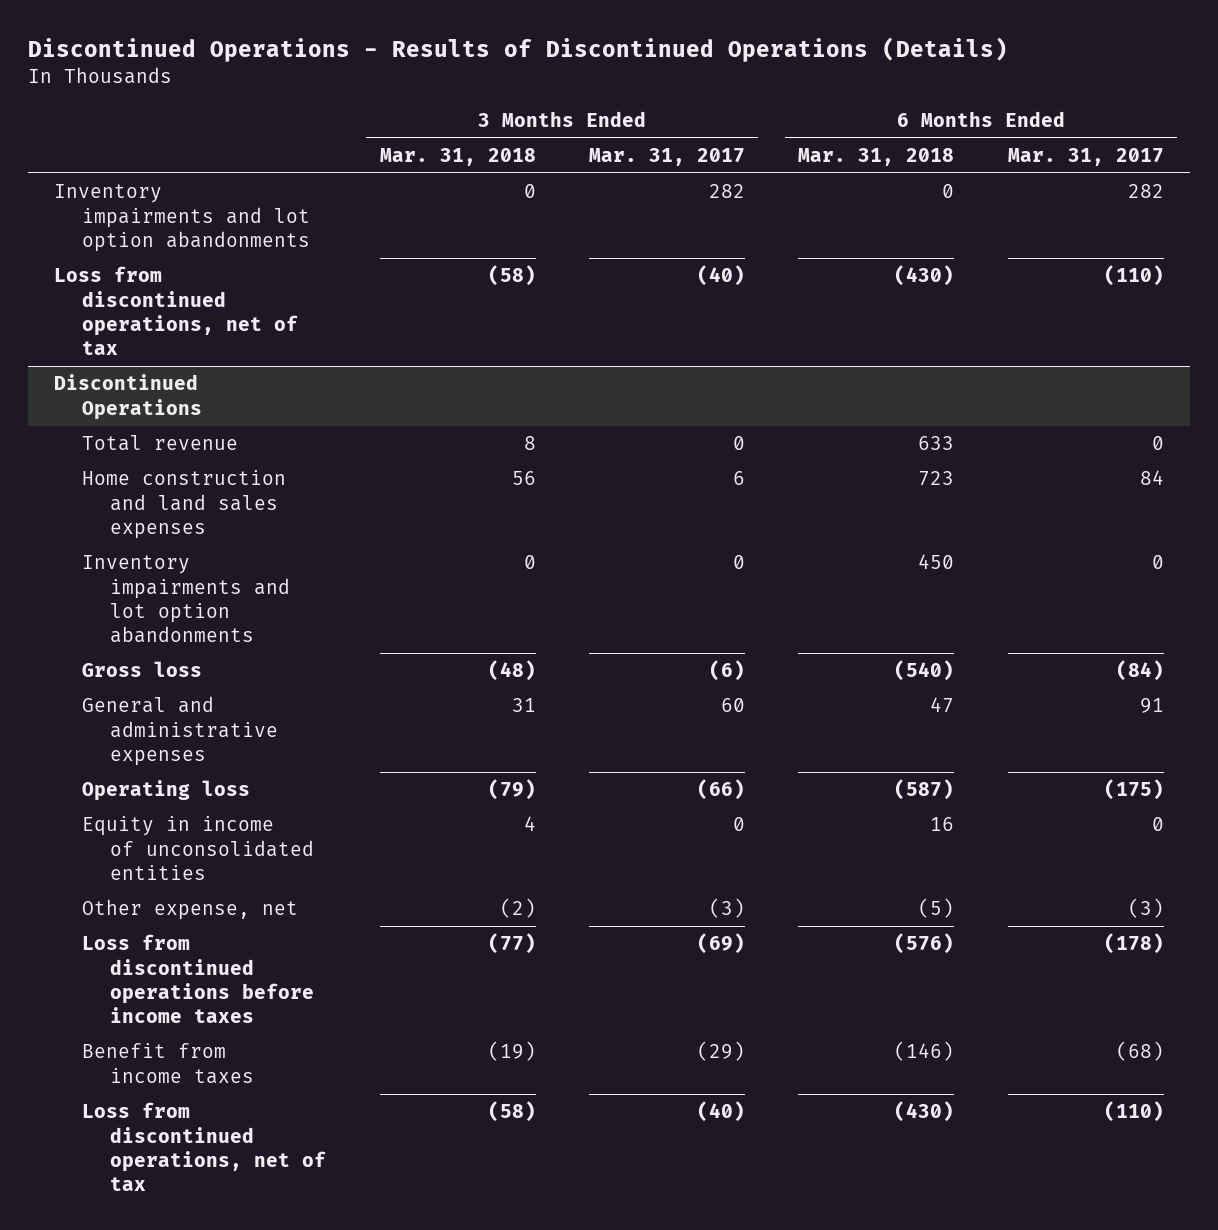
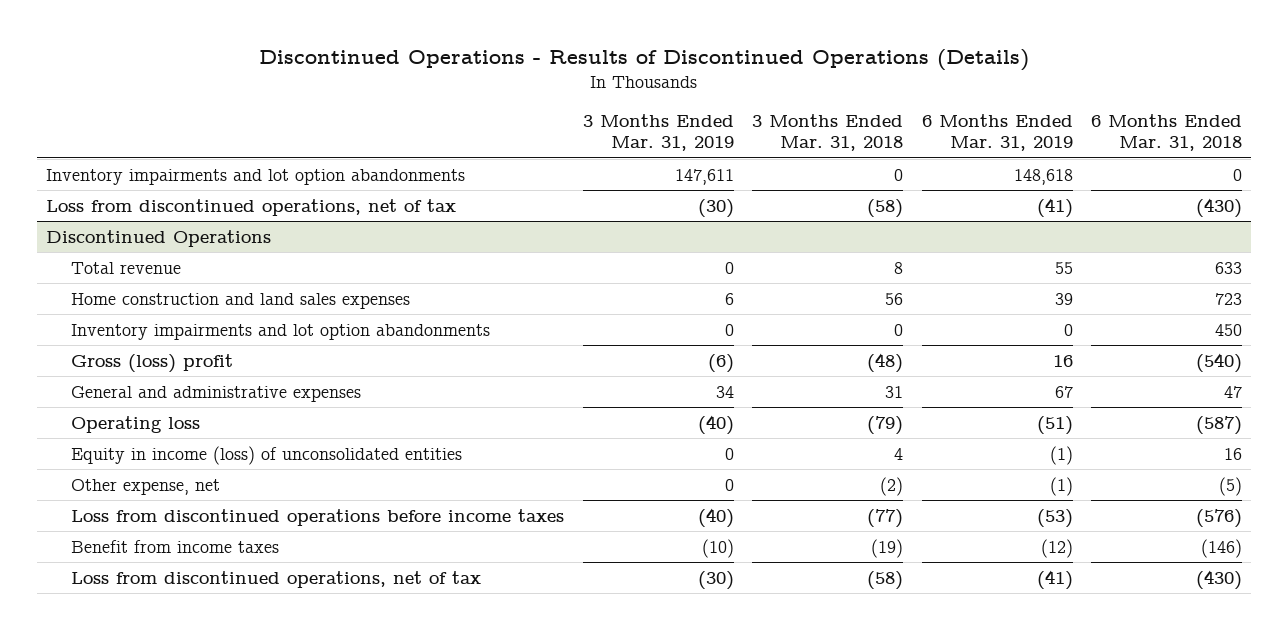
- | 3 Months Ended Mar. 31, 2018 | 3 Months Ended Mar. 31, 2017 | 6 Months Ended Mar. 31, 2018 | 6 Months Ended Mar. 31, 2017
+ | 3 Months Ended Mar. 31, 2019 | 3 Months Ended Mar. 31, 2018 | 6 Months Ended Mar. 31, 2019 | 6 Months Ended Mar. 31, 2018
@ Discontinued Operations
- Gross loss | (48) | (6) | (540) | (84)
+ Gross (loss) profit | (6) | (48) | 16 | (540)
- Equity in income of unconsolidated entities | 4 | 0 | 16 | 0
+ Equity in income (loss) of unconsolidated entities | 0 | 4 | (1) | 16

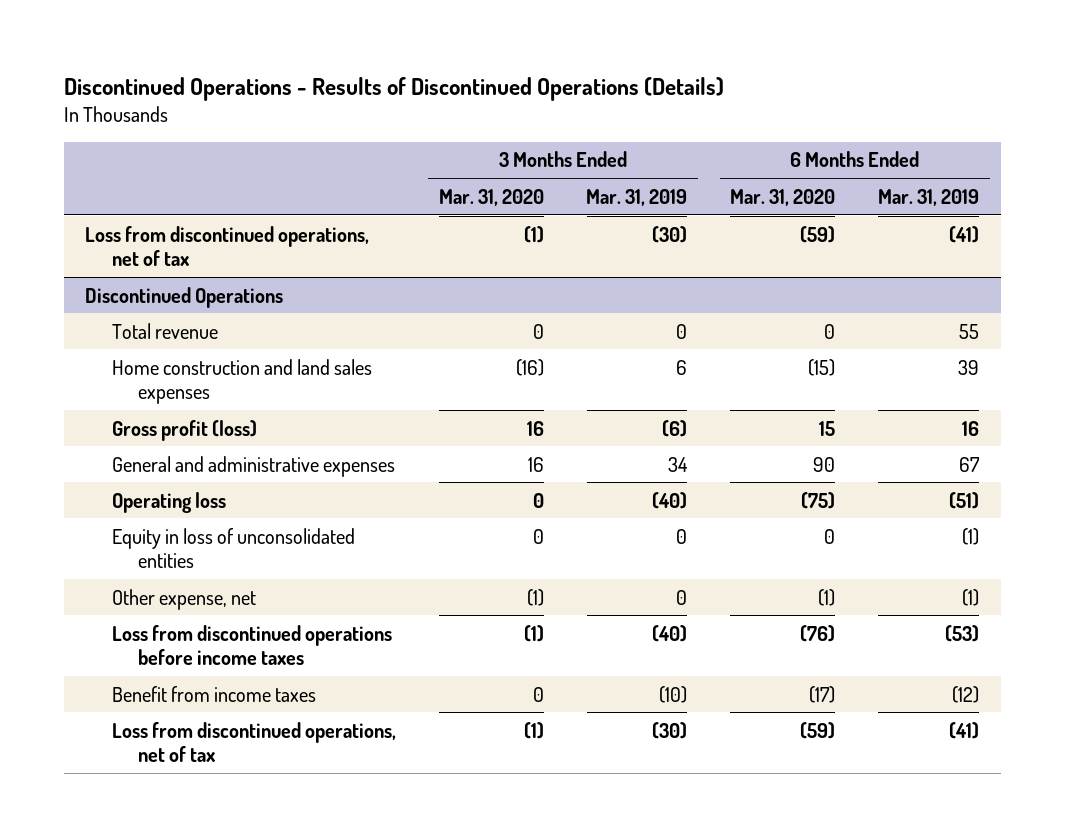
- | 3 Months Ended Mar. 31, 2019 | 3 Months Ended Mar. 31, 2018 | 6 Months Ended Mar. 31, 2019 | 6 Months Ended Mar. 31, 2018
+ | 3 Months Ended Mar. 31, 2020 | 3 Months Ended Mar. 31, 2019 | 6 Months Ended Mar. 31, 2020 | 6 Months Ended Mar. 31, 2019
- Inventory impairments and lot option abandonments | 147,611 | 0 | 148,618 | 0
@ Discontinued Operations
- Inventory impairments and lot option abandonments | 0 | 0 | 0 | 450
- Gross (loss) profit | (6) | (48) | 16 | (540)
+ Gross profit (loss) | 16 | (6) | 15 | 16
- Equity in income (loss) of unconsolidated entities | 0 | 4 | (1) | 16
+ Equity in loss of unconsolidated entities | 0 | 0 | 0 | (1)

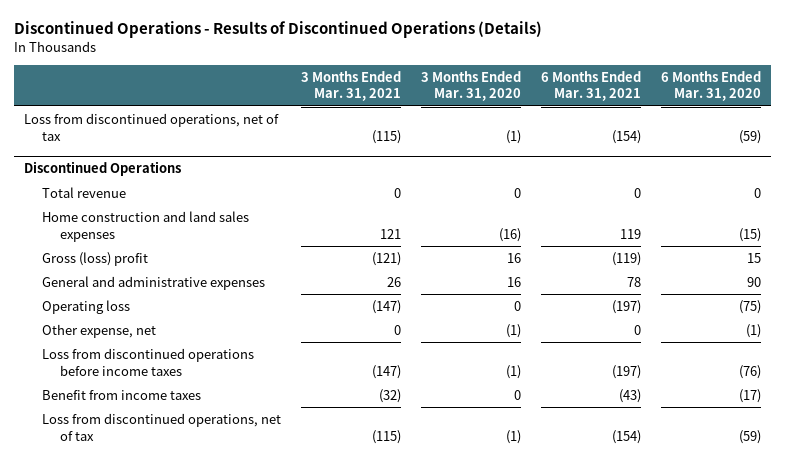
- | 3 Months Ended Mar. 31, 2020 | 3 Months Ended Mar. 31, 2019 | 6 Months Ended Mar. 31, 2020 | 6 Months Ended Mar. 31, 2019
+ | 3 Months Ended Mar. 31, 2021 | 3 Months Ended Mar. 31, 2020 | 6 Months Ended Mar. 31, 2021 | 6 Months Ended Mar. 31, 2020
@ Discontinued Operations
- Gross profit (loss) | 16 | (6) | 15 | 16
+ Gross (loss) profit | (121) | 16 | (119) | 15
- Equity in loss of unconsolidated entities | 0 | 0 | 0 | (1)

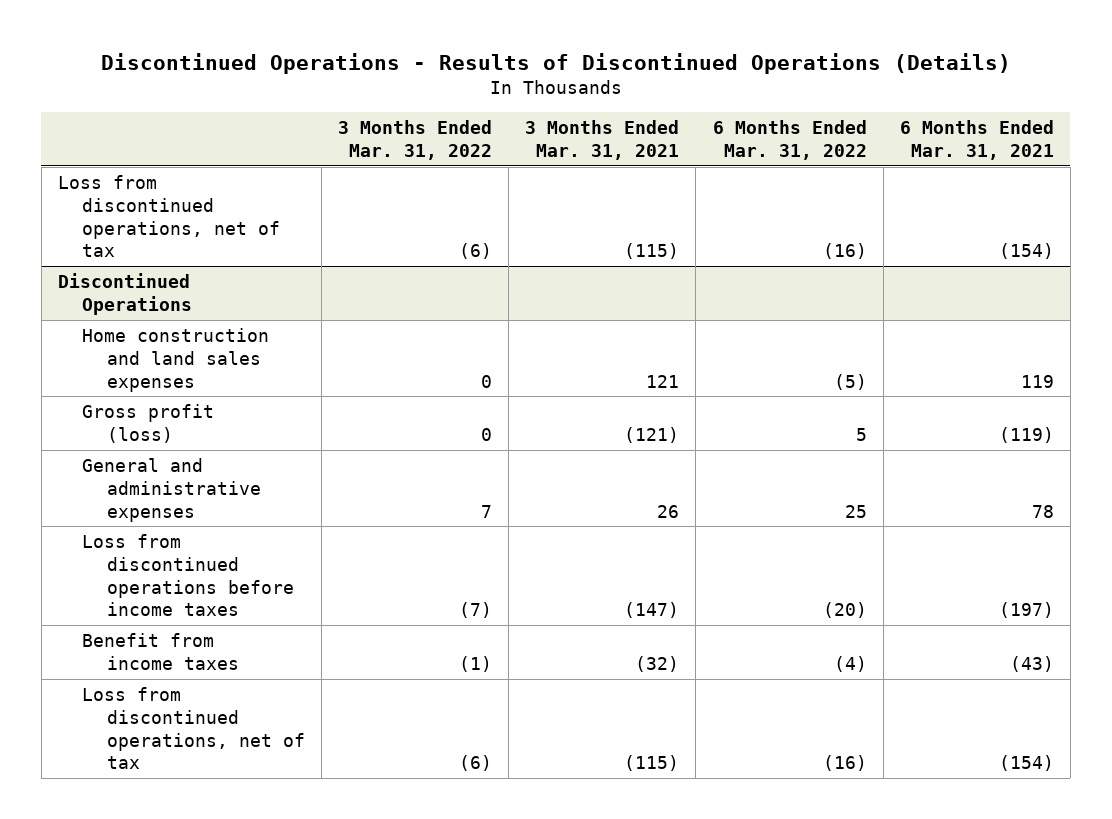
- | 3 Months Ended Mar. 31, 2021 | 3 Months Ended Mar. 31, 2020 | 6 Months Ended Mar. 31, 2021 | 6 Months Ended Mar. 31, 2020
+ | 3 Months Ended Mar. 31, 2022 | 3 Months Ended Mar. 31, 2021 | 6 Months Ended Mar. 31, 2022 | 6 Months Ended Mar. 31, 2021
@ Discontinued Operations
- Total revenue | 0 | 0 | 0 | 0
- Gross (loss) profit | (121) | 16 | (119) | 15
+ Gross profit (loss) | 0 | (121) | 5 | (119)
- Operating loss | (147) | 0 | (197) | (75)
- Other expense, net | 0 | (1) | 0 | (1)

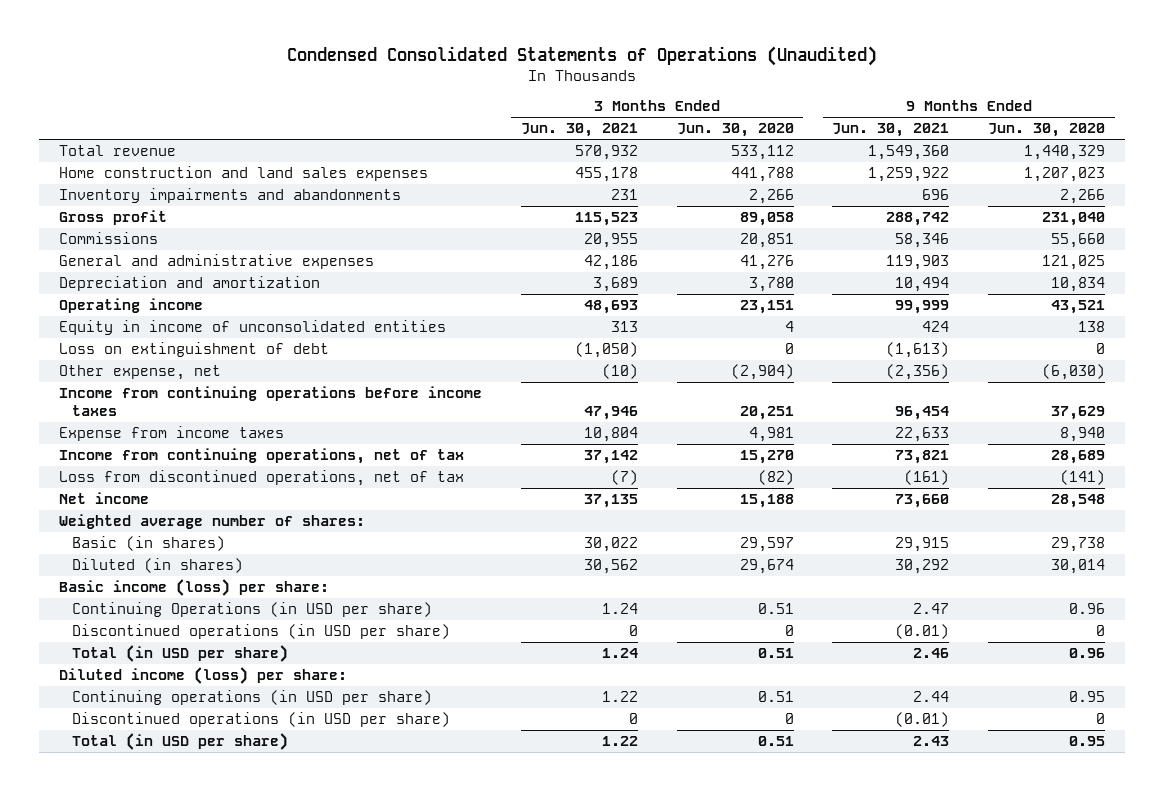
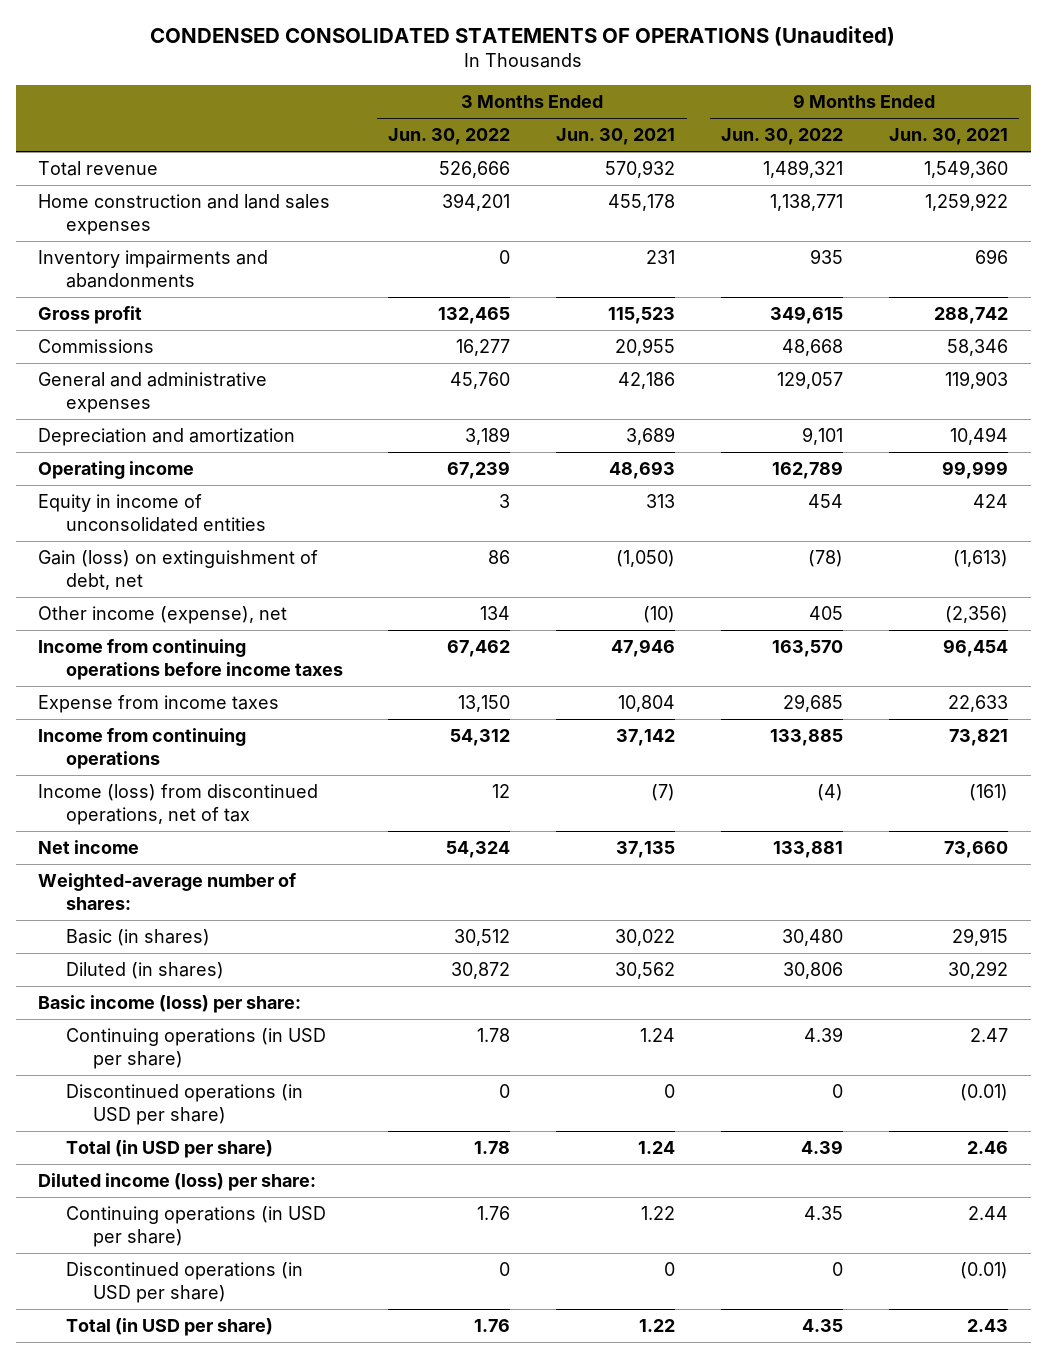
- Condensed Consolidated Statements of Operations (Unaudited)
+ CONDENSED CONSOLIDATED STATEMENTS OF OPERATIONS (Unaudited)
- | 3 Months Ended Jun. 30, 2021 | 3 Months Ended Jun. 30, 2020 | 9 Months Ended Jun. 30, 2021 | 9 Months Ended Jun. 30, 2020
+ | 3 Months Ended Jun. 30, 2022 | 3 Months Ended Jun. 30, 2021 | 9 Months Ended Jun. 30, 2022 | 9 Months Ended Jun. 30, 2021
- Loss on extinguishment of debt | (1,050) | 0 | (1,613) | 0
- Other expense, net | (10) | (2,904) | (2,356) | (6,030)
+ Gain (loss) on extinguishment of debt, net | 86 | (1,050) | (78) | (1,613)
+ Other income (expense), net | 134 | (10) | 405 | (2,356)
- Income from continuing operations, net of tax | 37,142 | 15,270 | 73,821 | 28,689
- Loss from discontinued operations, net of tax | (7) | (82) | (161) | (141)
+ Income from continuing operations | 54,312 | 37,142 | 133,885 | 73,821
+ Income (loss) from discontinued operations, net of tax | 12 | (7) | (4) | (161)
- Weighted average number of shares:
+ Weighted-average number of shares:
- Continuing Operations (in USD per share) | 1.24 | 0.51 | 2.47 | 0.96
+ Continuing operations (in USD per share) | 1.78 | 1.24 | 4.39 | 2.47

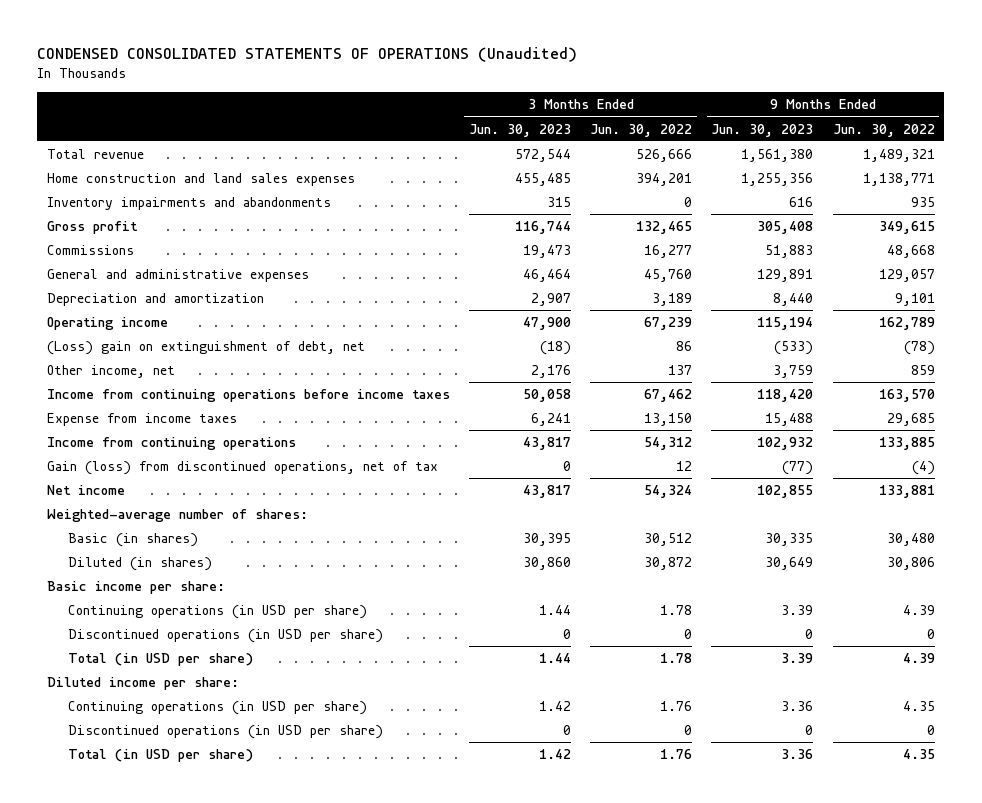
- | 3 Months Ended Jun. 30, 2022 | 3 Months Ended Jun. 30, 2021 | 9 Months Ended Jun. 30, 2022 | 9 Months Ended Jun. 30, 2021
+ | 3 Months Ended Jun. 30, 2023 | 3 Months Ended Jun. 30, 2022 | 9 Months Ended Jun. 30, 2023 | 9 Months Ended Jun. 30, 2022
- Equity in income of unconsolidated entities | 3 | 313 | 454 | 424
- Gain (loss) on extinguishment of debt, net | 86 | (1,050) | (78) | (1,613)
- Other income (expense), net | 134 | (10) | 405 | (2,356)
+ (Loss) gain on extinguishment of debt, net | (18) | 86 | (533) | (78)
+ Other income, net | 2,176 | 137 | 3,759 | 859
- Income (loss) from discontinued operations, net of tax | 12 | (7) | (4) | (161)
+ Gain (loss) from discontinued operations, net of tax | 0 | 12 | (77) | (4)
- Basic income (loss) per share:
+ Basic income per share:
- Diluted income (loss) per share:
+ Diluted income per share:

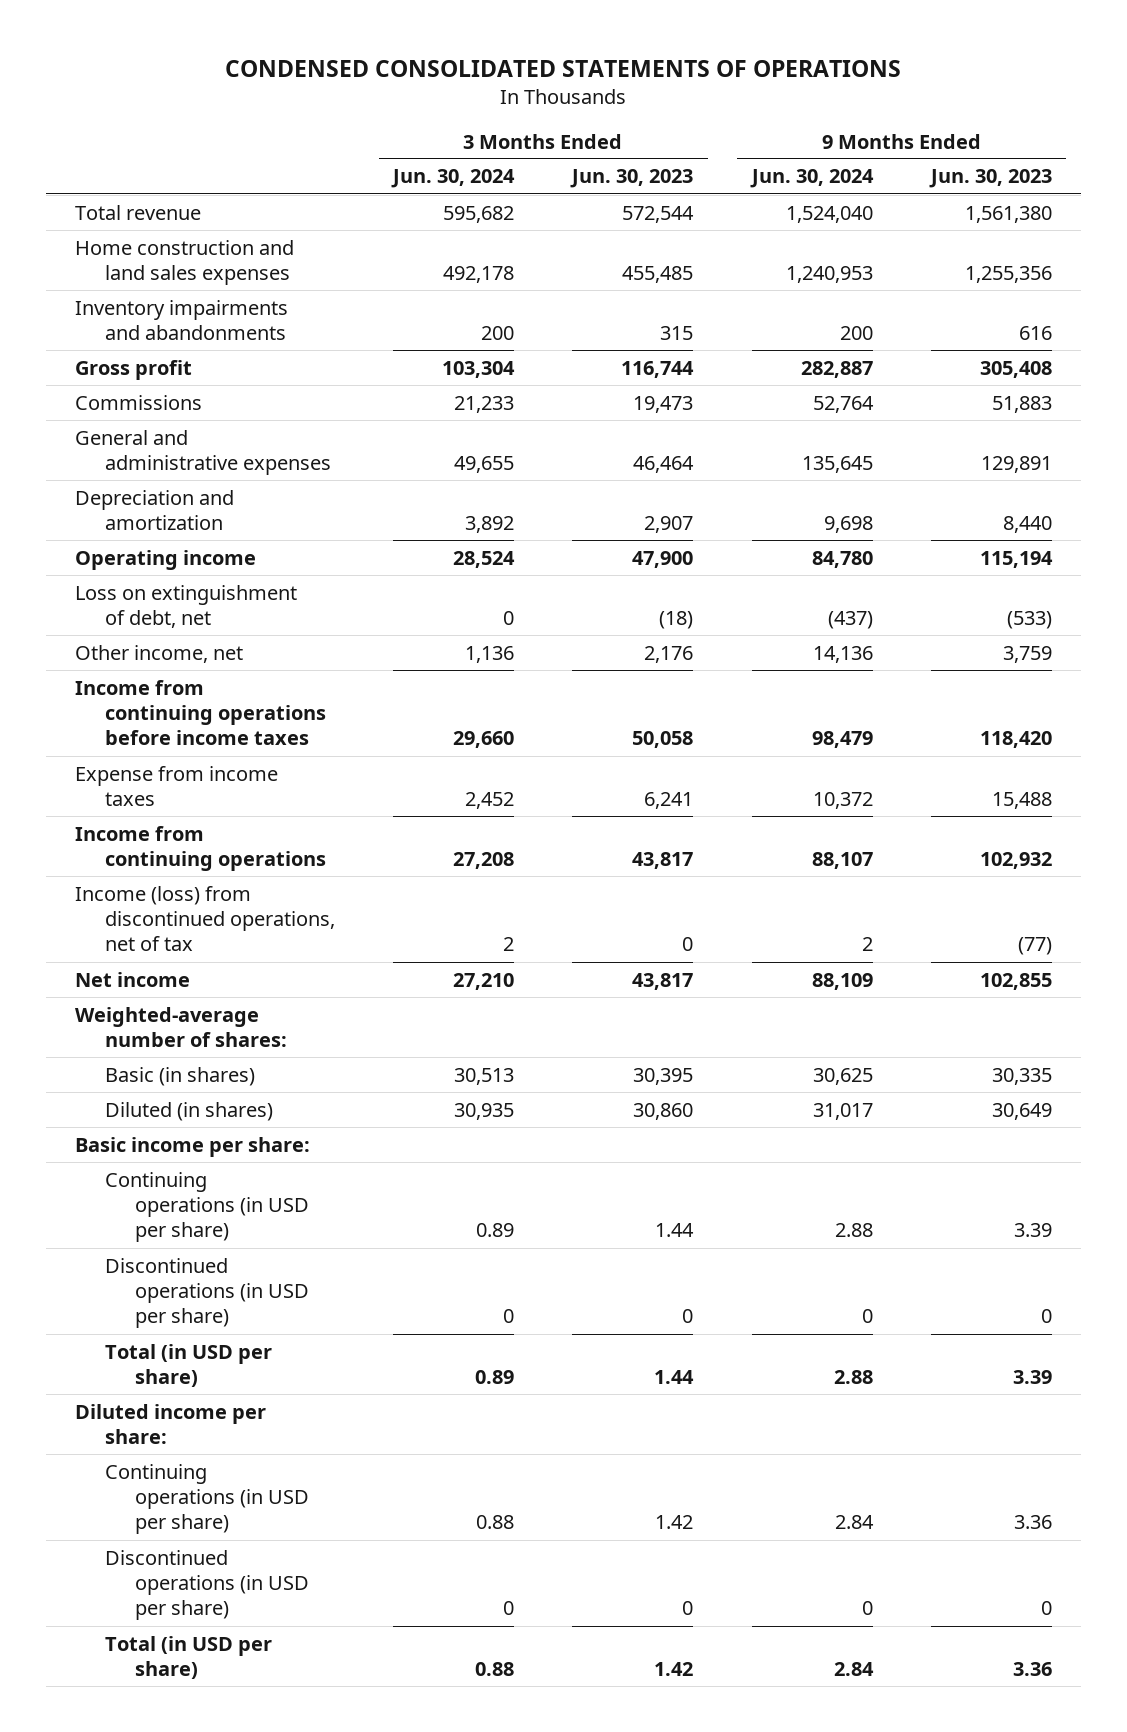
- CONDENSED CONSOLIDATED STATEMENTS OF OPERATIONS (Unaudited)
+ CONDENSED CONSOLIDATED STATEMENTS OF OPERATIONS
- | 3 Months Ended Jun. 30, 2023 | 3 Months Ended Jun. 30, 2022 | 9 Months Ended Jun. 30, 2023 | 9 Months Ended Jun. 30, 2022
+ | 3 Months Ended Jun. 30, 2024 | 3 Months Ended Jun. 30, 2023 | 9 Months Ended Jun. 30, 2024 | 9 Months Ended Jun. 30, 2023
- (Loss) gain on extinguishment of debt, net | (18) | 86 | (533) | (78)
+ Loss on extinguishment of debt, net | 0 | (18) | (437) | (533)
- Gain (loss) from discontinued operations, net of tax | 0 | 12 | (77) | (4)
+ Income (loss) from discontinued operations, net of tax | 2 | 0 | 2 | (77)

